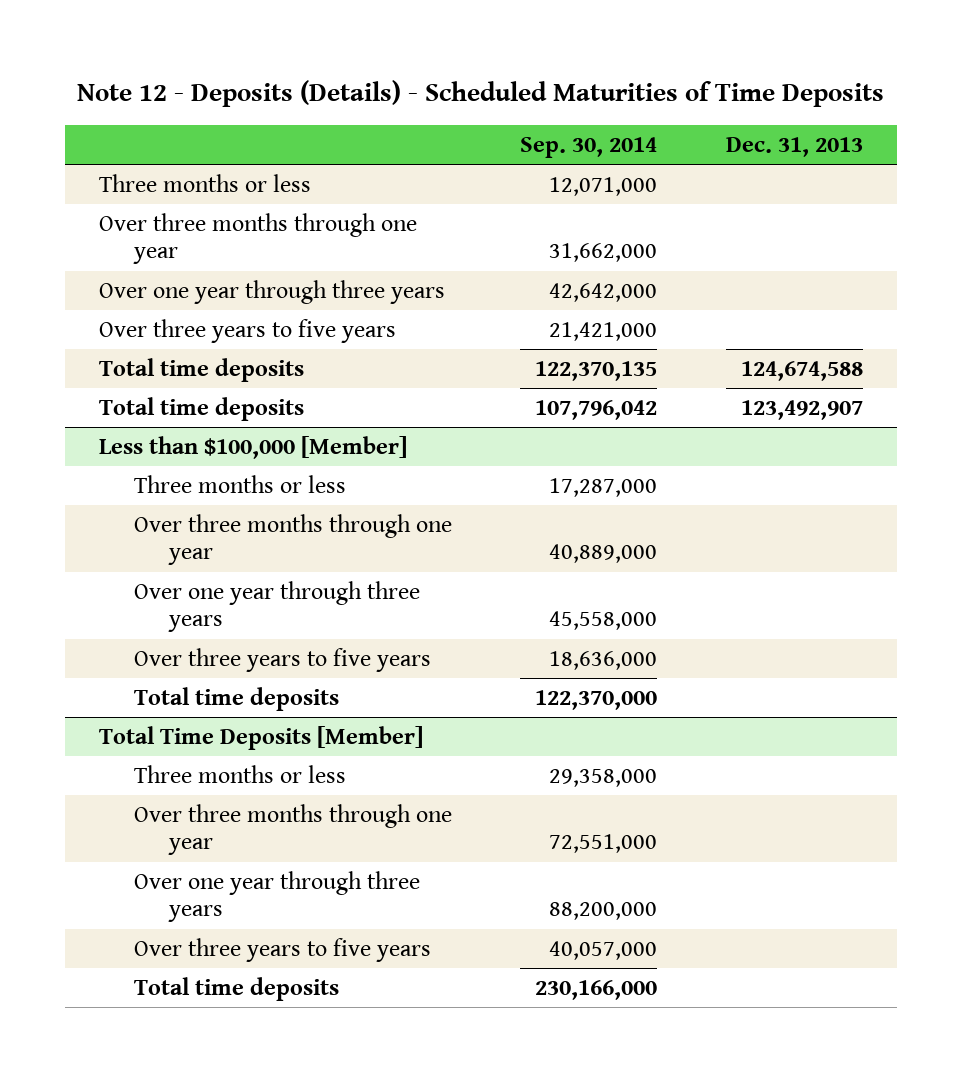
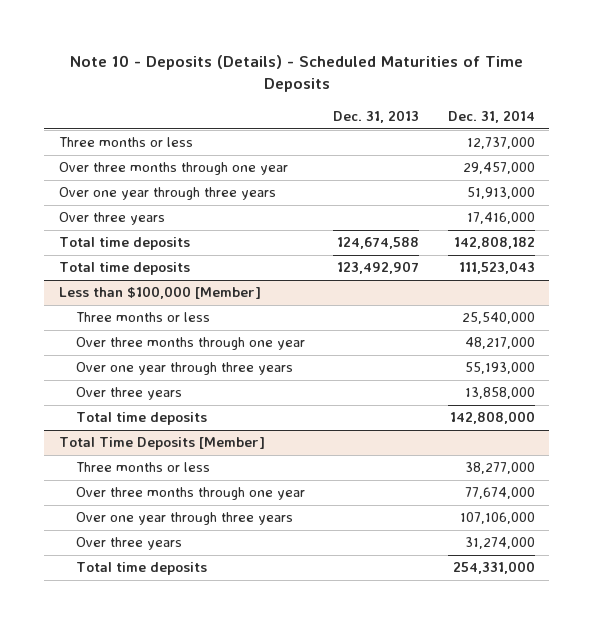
- Note 12 - Deposits (Details) - Scheduled Maturities of Time Deposits
+ Note 10 - Deposits (Details) - Scheduled Maturities of Time Deposits
- | Sep. 30, 2014 | Dec. 31, 2013
+ | Dec. 31, 2013 | Dec. 31, 2014
- Over three years to five years | 21,421,000 |
+ Over three years | | 17,416,000
@ Less than $100,000 [Member]
- Over three years to five years | 18,636,000 |
+ Over three years | | 13,858,000
@ Total Time Deposits [Member]
- Over three years to five years | 40,057,000 |
+ Over three years | | 31,274,000

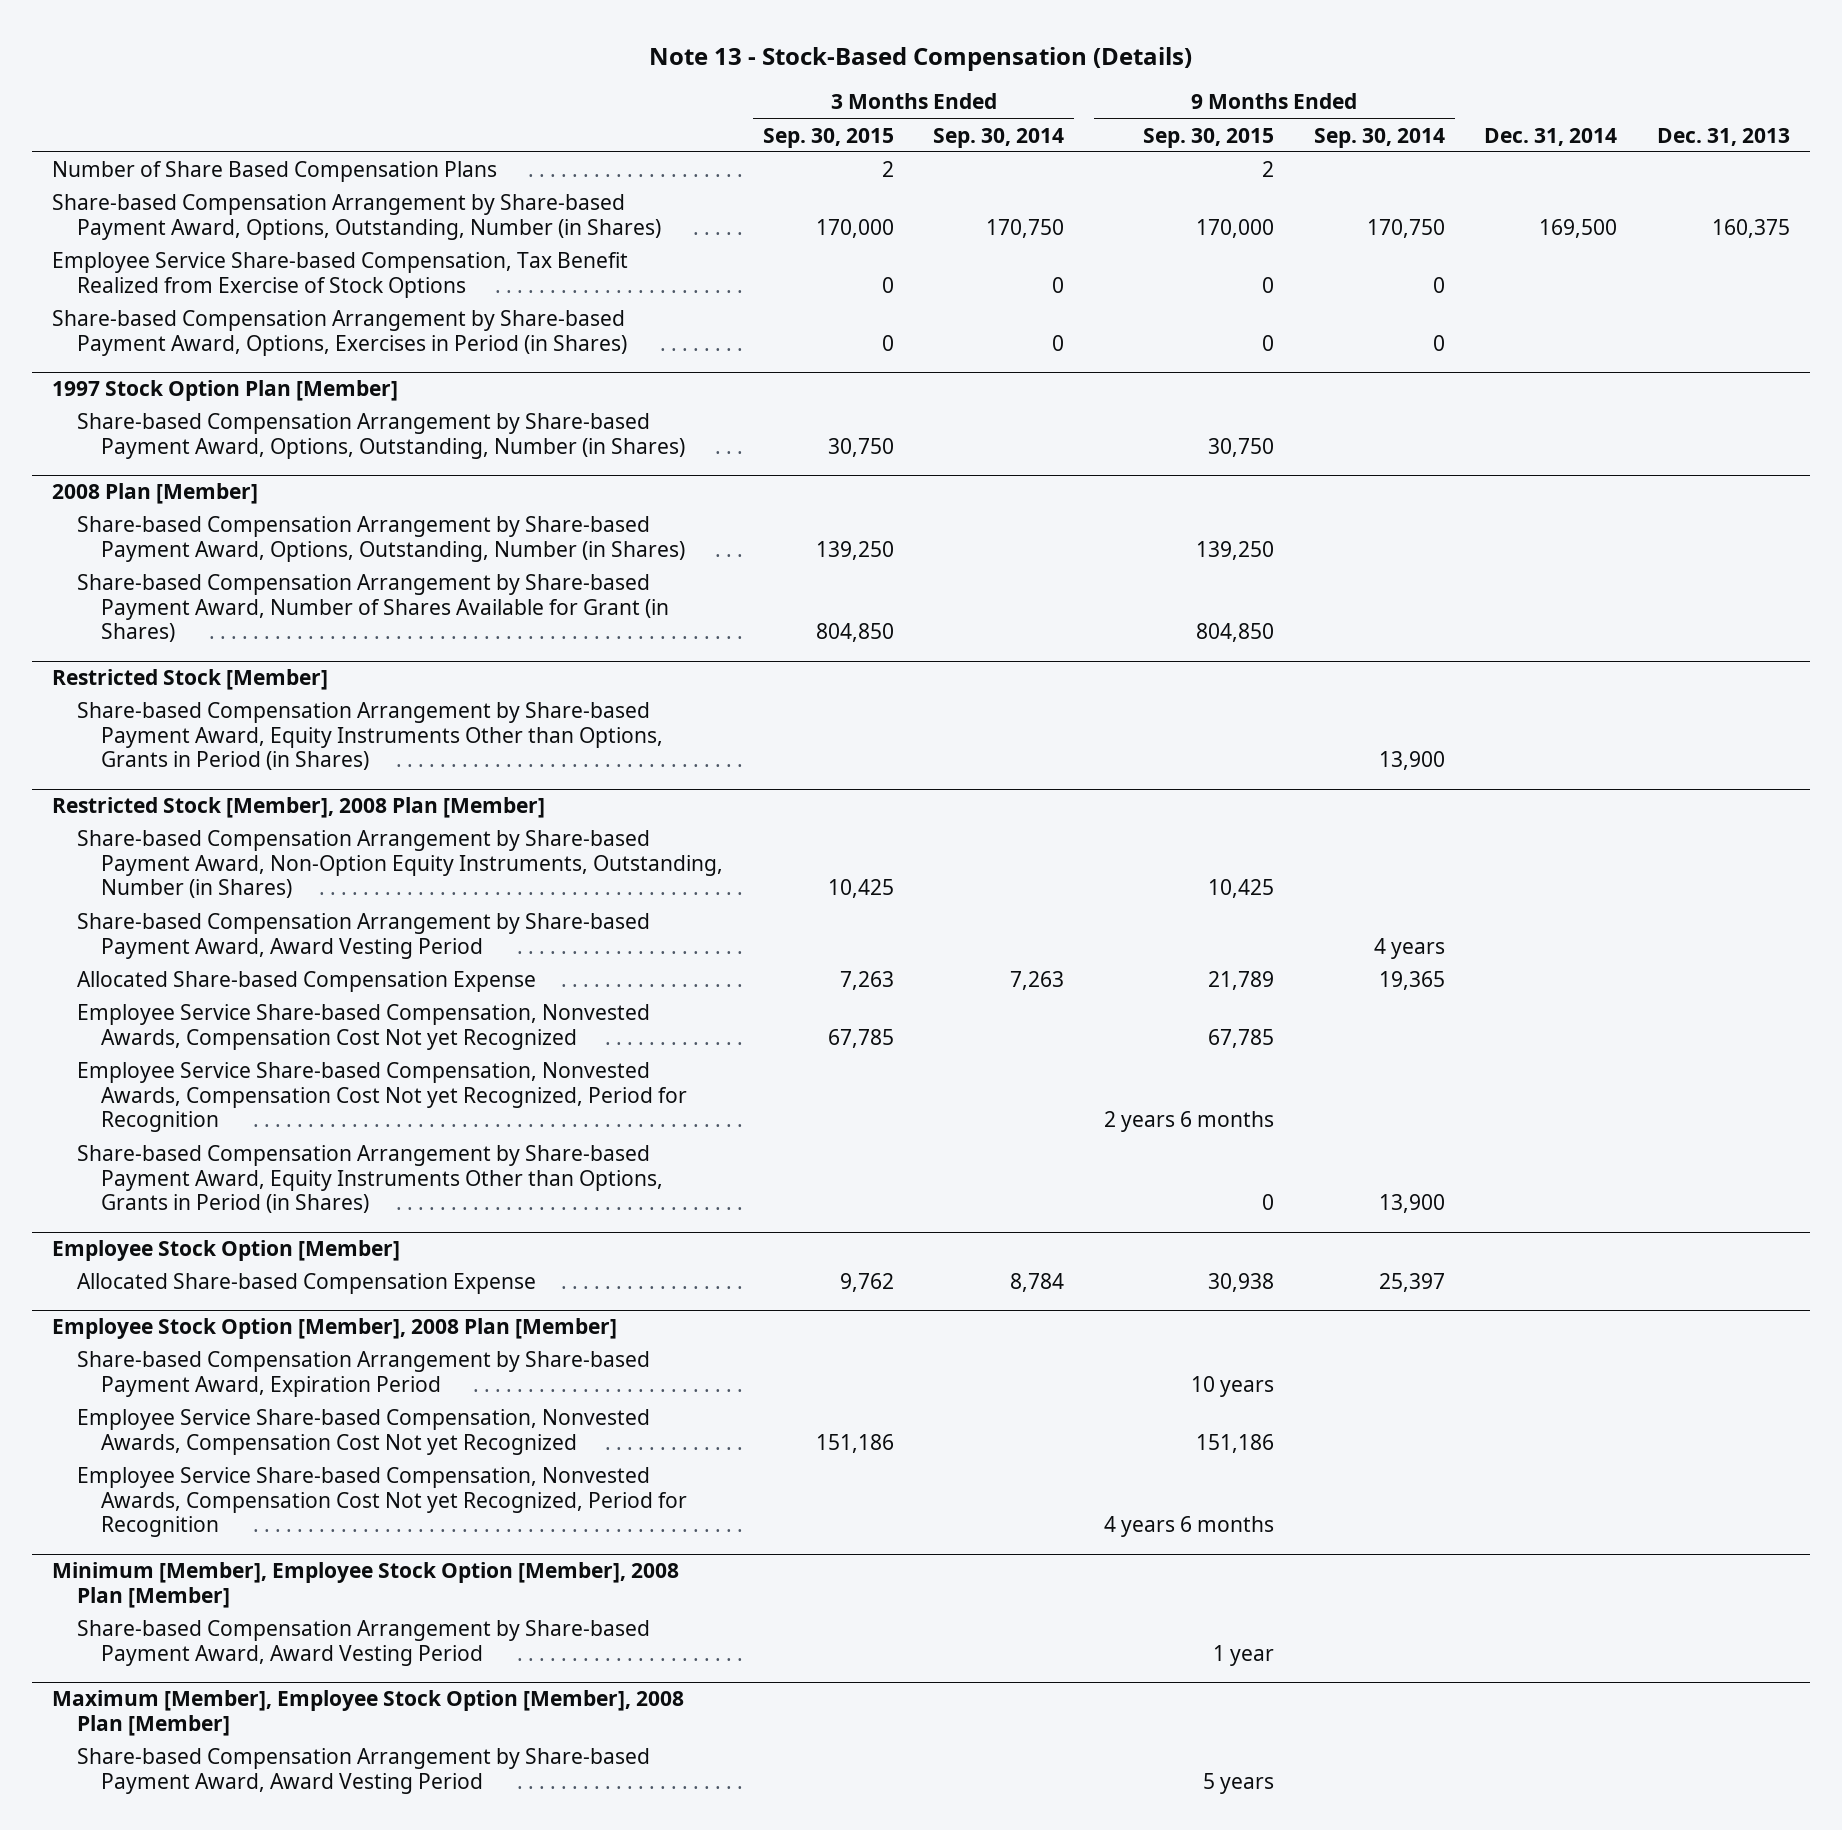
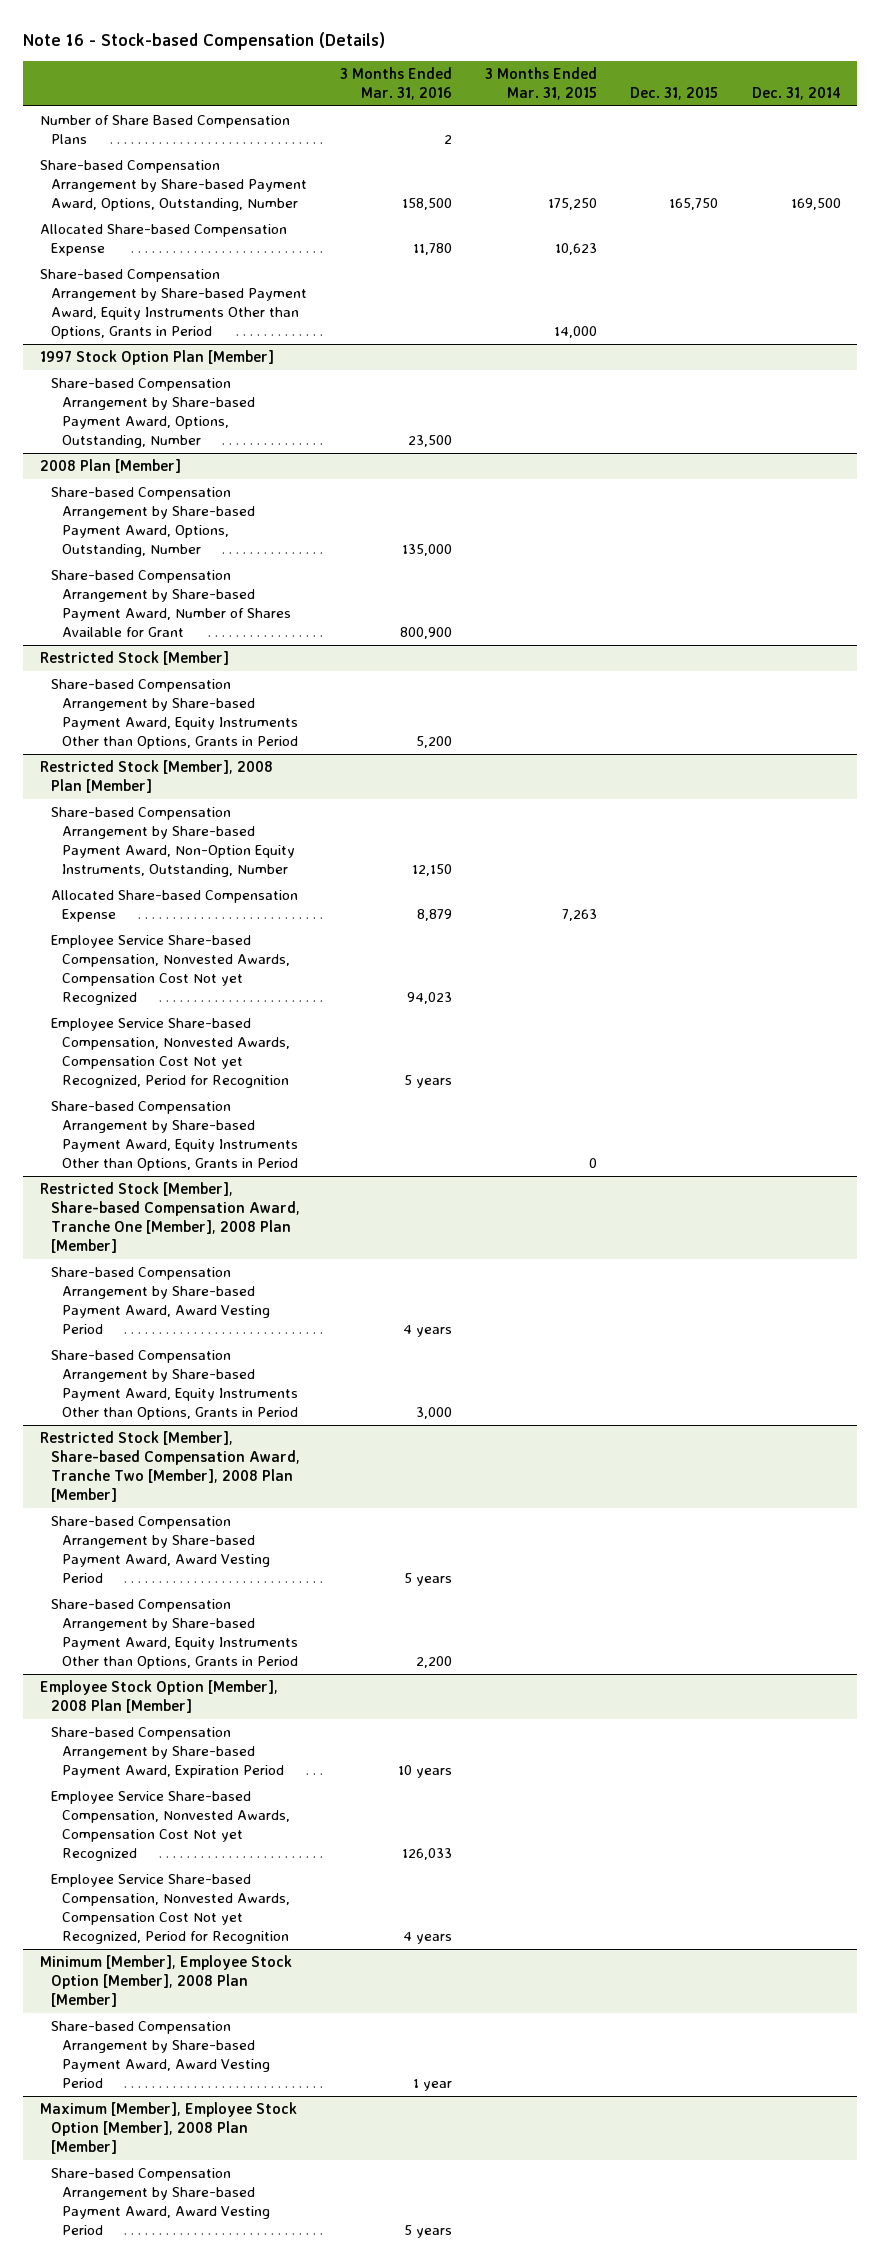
- Note 13 - Stock-Based Compensation (Details)
+ Note 16 - Stock-based Compensation (Details)
- | 3 Months Ended Sep. 30, 2015 | 3 Months Ended Sep. 30, 2014 | 9 Months Ended Sep. 30, 2015 | 9 Months Ended Sep. 30, 2014 | Dec. 31, 2014 | Dec. 31, 2013
+ | 3 Months Ended Mar. 31, 2016 | 3 Months Ended Mar. 31, 2015 | Dec. 31, 2015 | Dec. 31, 2014
- Share-based Compensation Arrangement by Share-based Payment Award, Options, Outstanding, Number (in Shares) | 170,000 | 170,750 | 170,000 | 170,750 | 169,500 | 160,375
- Employee Service Share-based Compensation, Tax Benefit Realized from Exercise of Stock Options | 0 | 0 | 0 | 0 | |
- Share-based Compensation Arrangement by Share-based Payment Award, Options, Exercises in Period (in Shares) | 0 | 0 | 0 | 0 | |
+ Share-based Compensation Arrangement by Share-based Payment Award, Options, Outstanding, Number | 158,500 | 175,250 | 165,750 | 169,500
+ Allocated Share-based Compensation Expense | 11,780 | 10,623 | |
+ Share-based Compensation Arrangement by Share-based Payment Award, Equity Instruments Other than Options, Grants in Period | | 14,000 | |
@ 1997 Stock Option Plan [Member]
- Share-based Compensation Arrangement by Share-based Payment Award, Options, Outstanding, Number (in Shares) | 30,750 | | 30,750 | | |
+ Share-based Compensation Arrangement by Share-based Payment Award, Options, Outstanding, Number | 23,500 | | |
@ 2008 Plan [Member]
- Share-based Compensation Arrangement by Share-based Payment Award, Options, Outstanding, Number (in Shares) | 139,250 | | 139,250 | | |
- Share-based Compensation Arrangement by Share-based Payment Award, Number of Shares Available for Grant (in Shares) | 804,850 | | 804,850 | | |
+ Share-based Compensation Arrangement by Share-based Payment Award, Options, Outstanding, Number | 135,000 | | |
+ Share-based Compensation Arrangement by Share-based Payment Award, Number of Shares Available for Grant | 800,900 | | |
@ Restricted Stock [Member]
- Share-based Compensation Arrangement by Share-based Payment Award, Equity Instruments Other than Options, Grants in Period (in Shares) | | | | 13,900 | |
+ Share-based Compensation Arrangement by Share-based Payment Award, Equity Instruments Other than Options, Grants in Period | 5,200 | | |
@ Restricted Stock [Member], 2008 Plan [Member]
- Share-based Compensation Arrangement by Share-based Payment Award, Non-Option Equity Instruments, Outstanding, Number (in Shares) | 10,425 | | 10,425 | | |
- Share-based Compensation Arrangement by Share-based Payment Award, Award Vesting Period | | | | 4 years | |
+ Share-based Compensation Arrangement by Share-based Payment Award, Non-Option Equity Instruments, Outstanding, Number | 12,150 | | |
- Share-based Compensation Arrangement by Share-based Payment Award, Equity Instruments Other than Options, Grants in Period (in Shares) | | | 0 | 13,900 | |
- Employee Stock Option [Member]
- Allocated Share-based Compensation Expense | 9,762 | 8,784 | 30,938 | 25,397 | |
@ Restricted Stock [Member], 2008 Plan [Member]
+ Share-based Compensation Arrangement by Share-based Payment Award, Equity Instruments Other than Options, Grants in Period | | 0 | |
+ Restricted Stock [Member], Share-based Compensation Award, Tranche One [Member], 2008 Plan [Member]
+ Share-based Compensation Arrangement by Share-based Payment Award, Award Vesting Period | 4 years | | |
+ Share-based Compensation Arrangement by Share-based Payment Award, Equity Instruments Other than Options, Grants in Period | 3,000 | | |
+ Restricted Stock [Member], Share-based Compensation Award, Tranche Two [Member], 2008 Plan [Member]
+ Share-based Compensation Arrangement by Share-based Payment Award, Award Vesting Period | 5 years | | |
+ Share-based Compensation Arrangement by Share-based Payment Award, Equity Instruments Other than Options, Grants in Period | 2,200 | | |

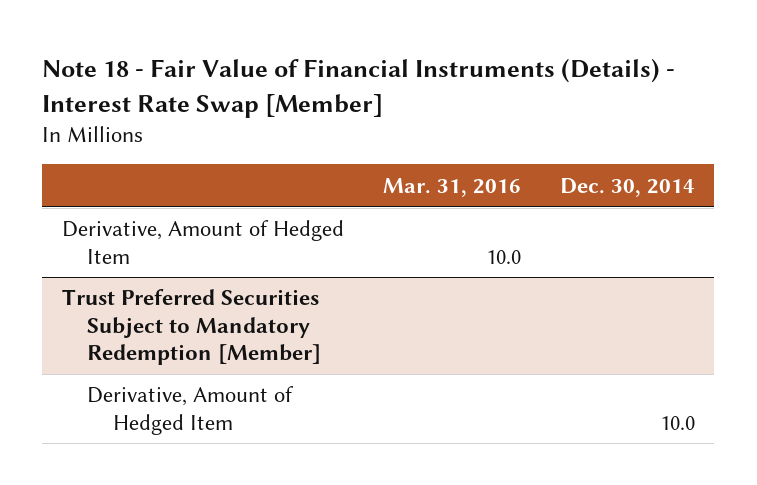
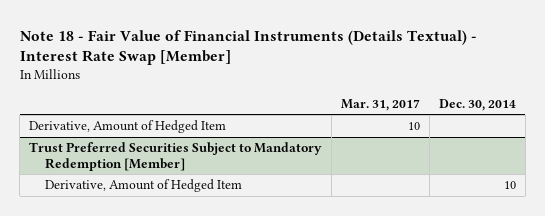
- Note 18 - Fair Value of Financial Instruments (Details) - Interest Rate Swap [Member]
+ Note 18 - Fair Value of Financial Instruments (Details Textual) - Interest Rate Swap [Member]
- | Mar. 31, 2016 | Dec. 30, 2014
+ | Mar. 31, 2017 | Dec. 30, 2014
@ Trust Preferred Securities Subject to Mandatory Redemption [Member]
- Derivative, Amount of Hedged Item | | 10.0
+ Derivative, Amount of Hedged Item | | 10

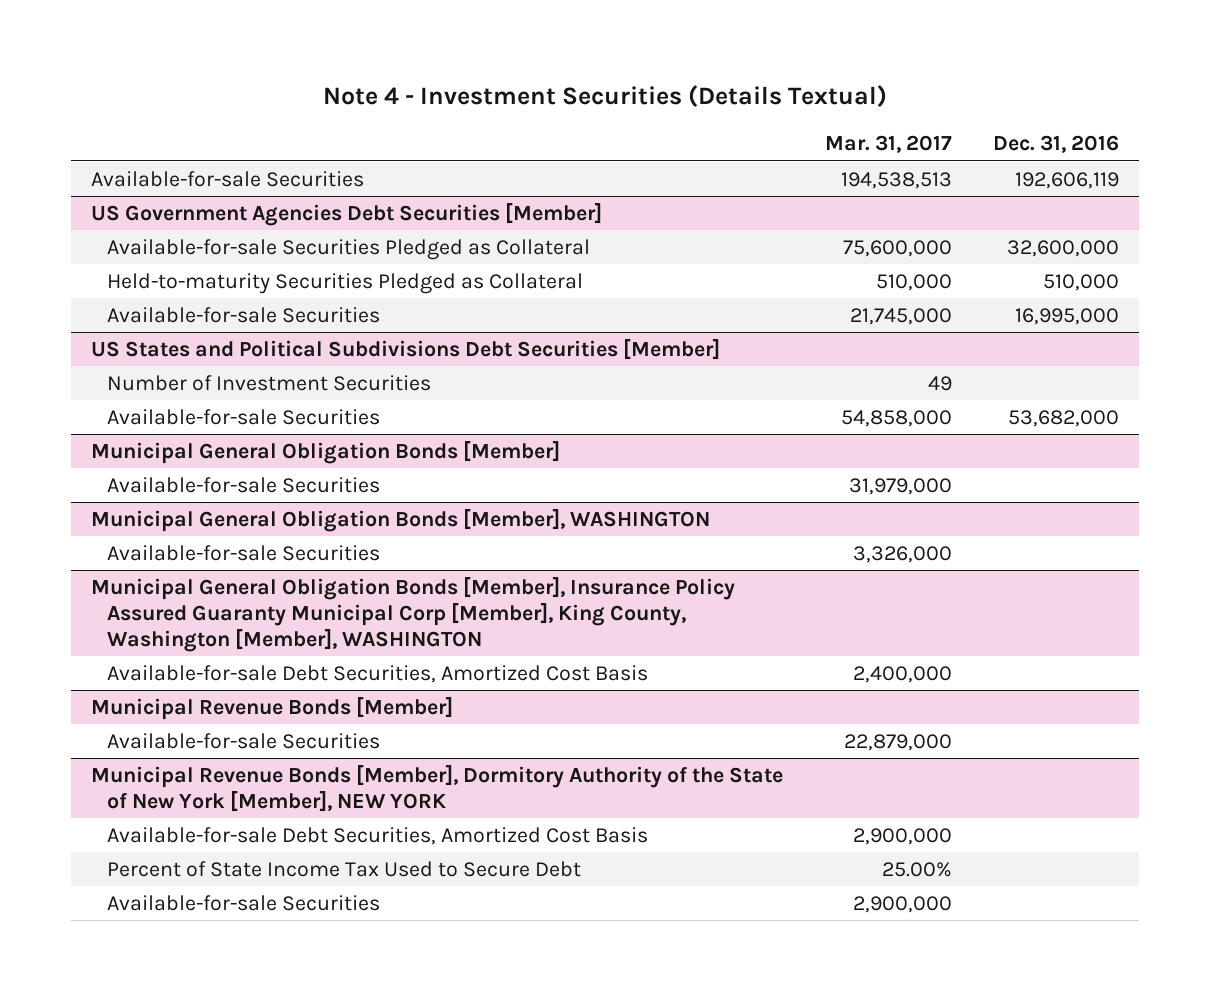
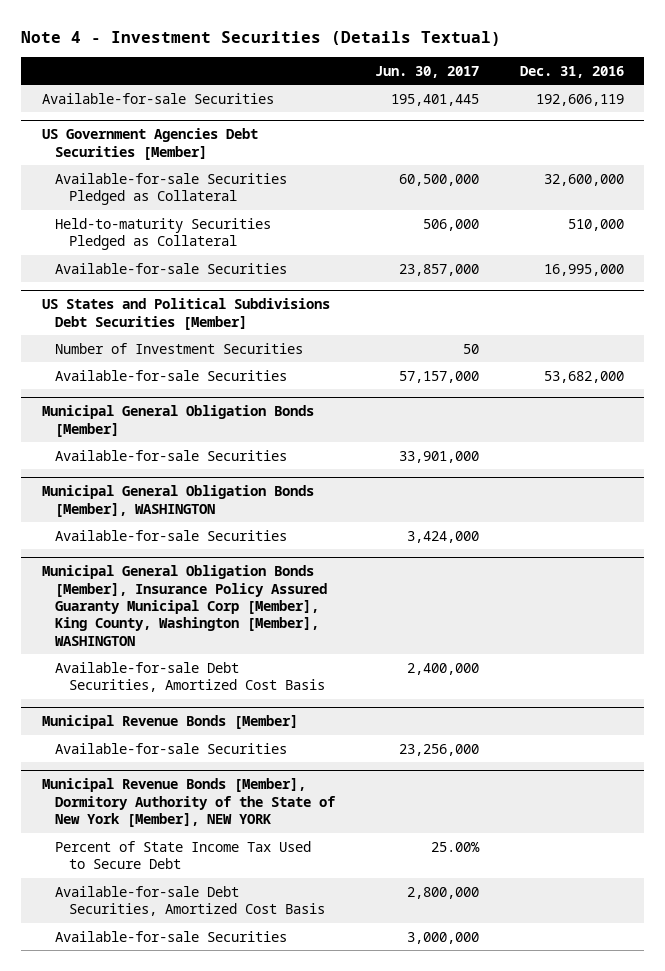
- | Mar. 31, 2017 | Dec. 31, 2016
+ | Jun. 30, 2017 | Dec. 31, 2016
@ Municipal Revenue Bonds [Member], Dormitory Authority of the State of New York [Member], NEW YORK
moved down: Available-for-sale Debt Securities, Amortized Cost Basis | 2,800,000 |

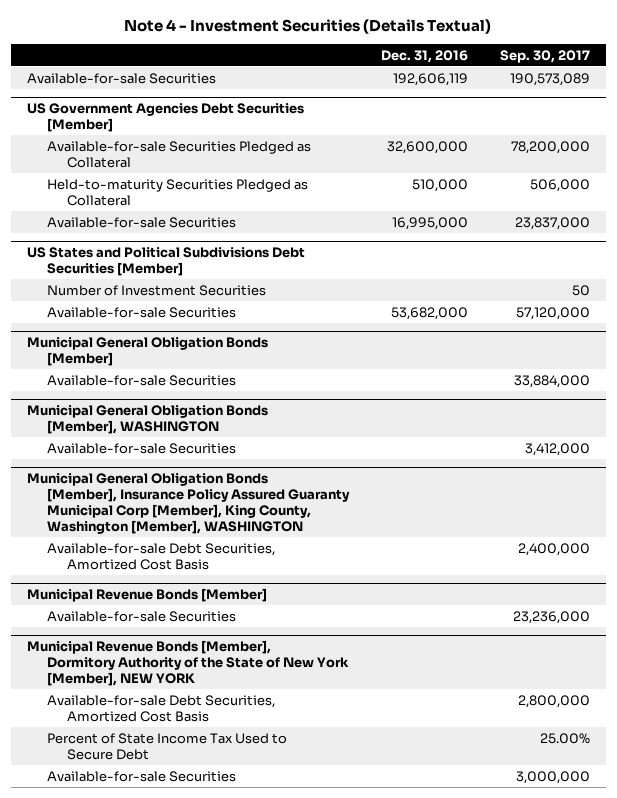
- | Jun. 30, 2017 | Dec. 31, 2016
+ | Dec. 31, 2016 | Sep. 30, 2017
@ Municipal Revenue Bonds [Member], Dormitory Authority of the State of New York [Member], NEW YORK
moved down: Percent of State Income Tax Used to Secure Debt | | 25.00%

